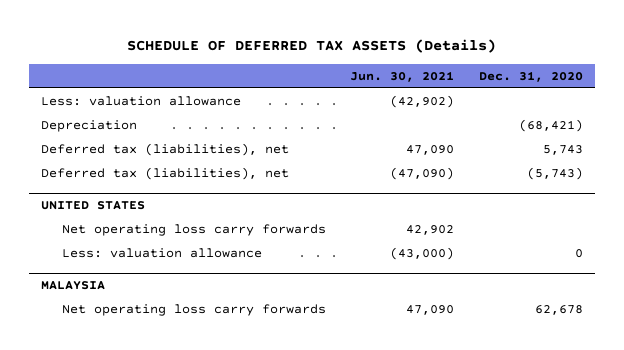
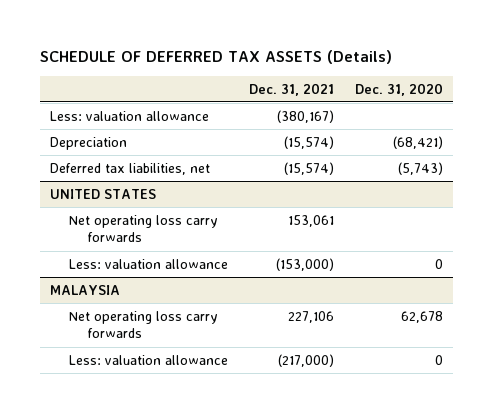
- | Jun. 30, 2021 | Dec. 31, 2020
+ | Dec. 31, 2021 | Dec. 31, 2020
- Deferred tax (liabilities), net | 47,090 | 5,743
- Deferred tax (liabilities), net | (47,090) | (5,743)
+ Deferred tax liabilities, net | (15,574) | (5,743)
@ MALAYSIA
+ Less: valuation allowance | (217,000) | 0

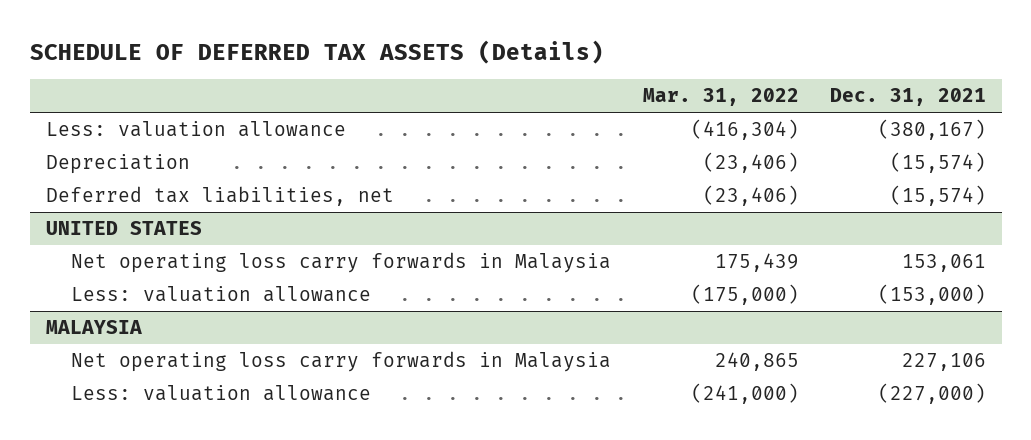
- | Dec. 31, 2021 | Dec. 31, 2020
+ | Mar. 31, 2022 | Dec. 31, 2021
@ UNITED STATES
- Net operating loss carry forwards | 153,061 |
+ Net operating loss carry forwards in Malaysia | 175,439 | 153,061
@ MALAYSIA
- Net operating loss carry forwards | 227,106 | 62,678
- Less: valuation allowance | (217,000) | 0
+ Net operating loss carry forwards in Malaysia | 240,865 | 227,106
+ Less: valuation allowance | (241,000) | (227,000)

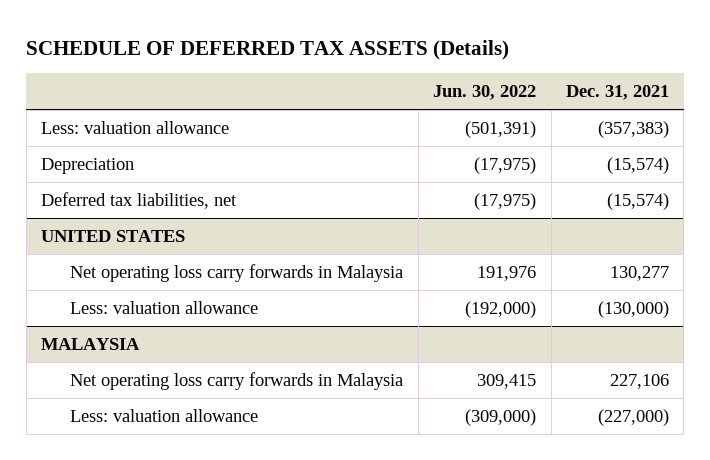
- | Mar. 31, 2022 | Dec. 31, 2021
+ | Jun. 30, 2022 | Dec. 31, 2021
- Less: valuation allowance | (416,304) | (380,167)
+ Less: valuation allowance | (501,391) | (357,383)
@ UNITED STATES
- Net operating loss carry forwards in Malaysia | 175,439 | 153,061
- Less: valuation allowance | (175,000) | (153,000)
+ Net operating loss carry forwards in Malaysia | 191,976 | 130,277
+ Less: valuation allowance | (192,000) | (130,000)

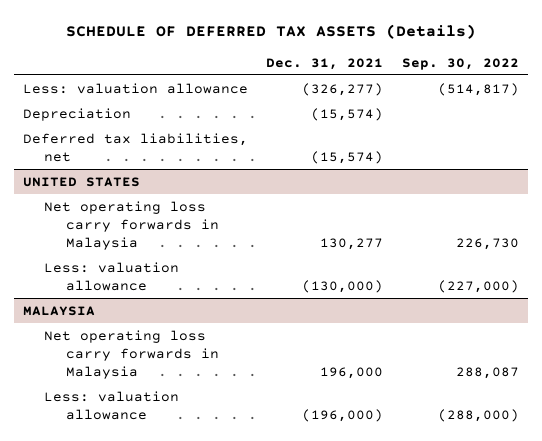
- | Jun. 30, 2022 | Dec. 31, 2021
+ | Dec. 31, 2021 | Sep. 30, 2022
- Less: valuation allowance | (501,391) | (357,383)
+ Less: valuation allowance | (326,277) | (514,817)
@ MALAYSIA
- Net operating loss carry forwards in Malaysia | 309,415 | 227,106
- Less: valuation allowance | (309,000) | (227,000)
+ Net operating loss carry forwards in Malaysia | 196,000 | 288,087
+ Less: valuation allowance | (196,000) | (288,000)

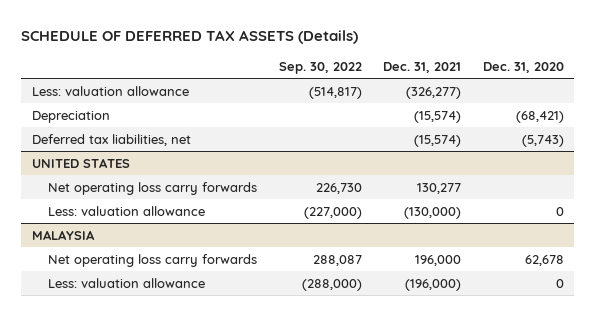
- | Dec. 31, 2021 | Sep. 30, 2022
+ | Sep. 30, 2022 | Dec. 31, 2021 | Dec. 31, 2020
@ UNITED STATES
- Net operating loss carry forwards in Malaysia | 130,277 | 226,730
+ Net operating loss carry forwards | 226,730 | 130,277 |
@ MALAYSIA
- Net operating loss carry forwards in Malaysia | 196,000 | 288,087
+ Net operating loss carry forwards | 288,087 | 196,000 | 62,678

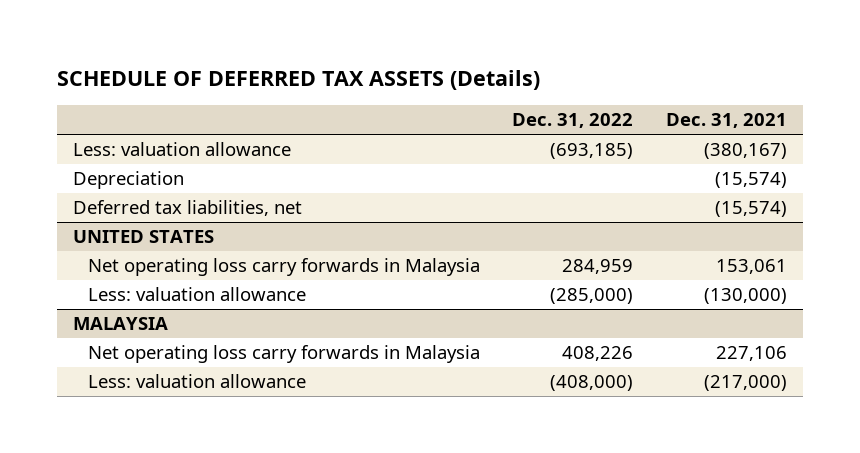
- | Sep. 30, 2022 | Dec. 31, 2021 | Dec. 31, 2020
+ | Dec. 31, 2022 | Dec. 31, 2021
- Less: valuation allowance | (514,817) | (326,277) |
+ Less: valuation allowance | (693,185) | (380,167)
@ UNITED STATES
- Net operating loss carry forwards | 226,730 | 130,277 |
+ Net operating loss carry forwards in Malaysia | 284,959 | 153,061
@ MALAYSIA
- Net operating loss carry forwards | 288,087 | 196,000 | 62,678
- Less: valuation allowance | (288,000) | (196,000) | 0
+ Net operating loss carry forwards in Malaysia | 408,226 | 227,106
+ Less: valuation allowance | (408,000) | (217,000)

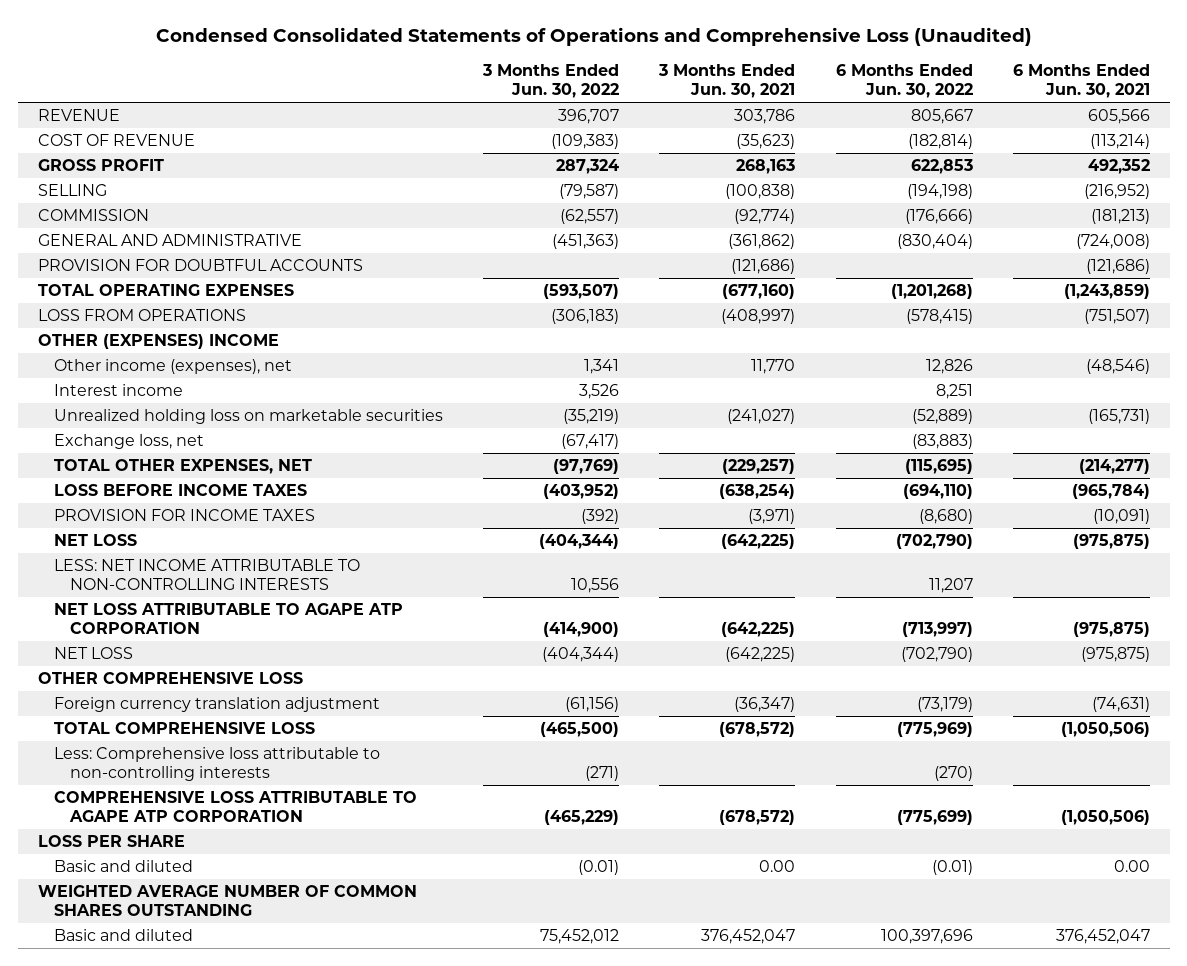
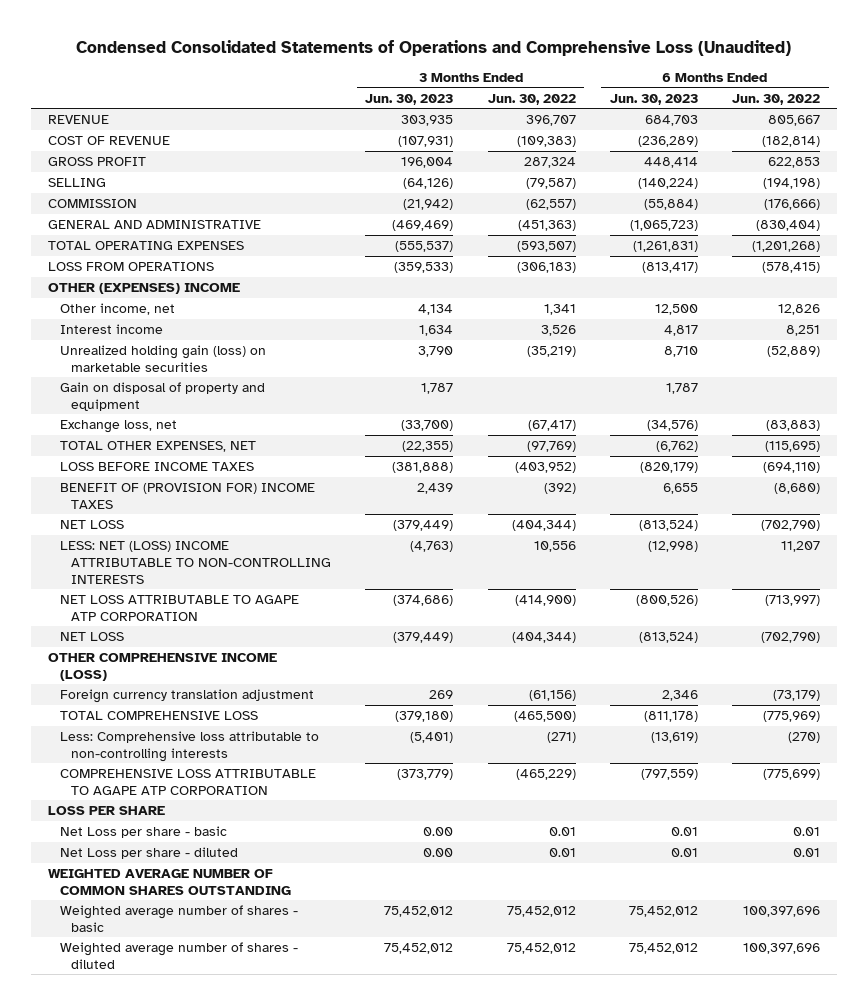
- | 3 Months Ended Jun. 30, 2022 | 3 Months Ended Jun. 30, 2021 | 6 Months Ended Jun. 30, 2022 | 6 Months Ended Jun. 30, 2021
+ | 3 Months Ended Jun. 30, 2023 | 3 Months Ended Jun. 30, 2022 | 6 Months Ended Jun. 30, 2023 | 6 Months Ended Jun. 30, 2022
- PROVISION FOR DOUBTFUL ACCOUNTS | | (121,686) | | (121,686)
- Other income (expenses), net | 1,341 | 11,770 | 12,826 | (48,546)
+ Other income, net | 4,134 | 1,341 | 12,500 | 12,826
- Unrealized holding loss on marketable securities | (35,219) | (241,027) | (52,889) | (165,731)
+ Unrealized holding gain (loss) on marketable securities | 3,790 | (35,219) | 8,710 | (52,889)
+ Gain on disposal of property and equipment | 1,787 | | 1,787 |
- PROVISION FOR INCOME TAXES | (392) | (3,971) | (8,680) | (10,091)
+ BENEFIT OF (PROVISION FOR) INCOME TAXES | 2,439 | (392) | 6,655 | (8,680)
- LESS: NET INCOME ATTRIBUTABLE TO NON-CONTROLLING INTERESTS | 10,556 | | 11,207 |
+ LESS: NET (LOSS) INCOME ATTRIBUTABLE TO NON-CONTROLLING INTERESTS | (4,763) | 10,556 | (12,998) | 11,207
- OTHER COMPREHENSIVE LOSS
+ OTHER COMPREHENSIVE INCOME (LOSS)
- Basic and diluted | (0.01) | 0.00 | (0.01) | 0.00
+ Net Loss per share - basic | 0.00 | 0.01 | 0.01 | 0.01
+ Net Loss per share - diluted | 0.00 | 0.01 | 0.01 | 0.01
- Basic and diluted | 75,452,012 | 376,452,047 | 100,397,696 | 376,452,047
+ Weighted average number of shares - basic | 75,452,012 | 75,452,012 | 75,452,012 | 100,397,696
+ Weighted average number of shares - diluted | 75,452,012 | 75,452,012 | 75,452,012 | 100,397,696

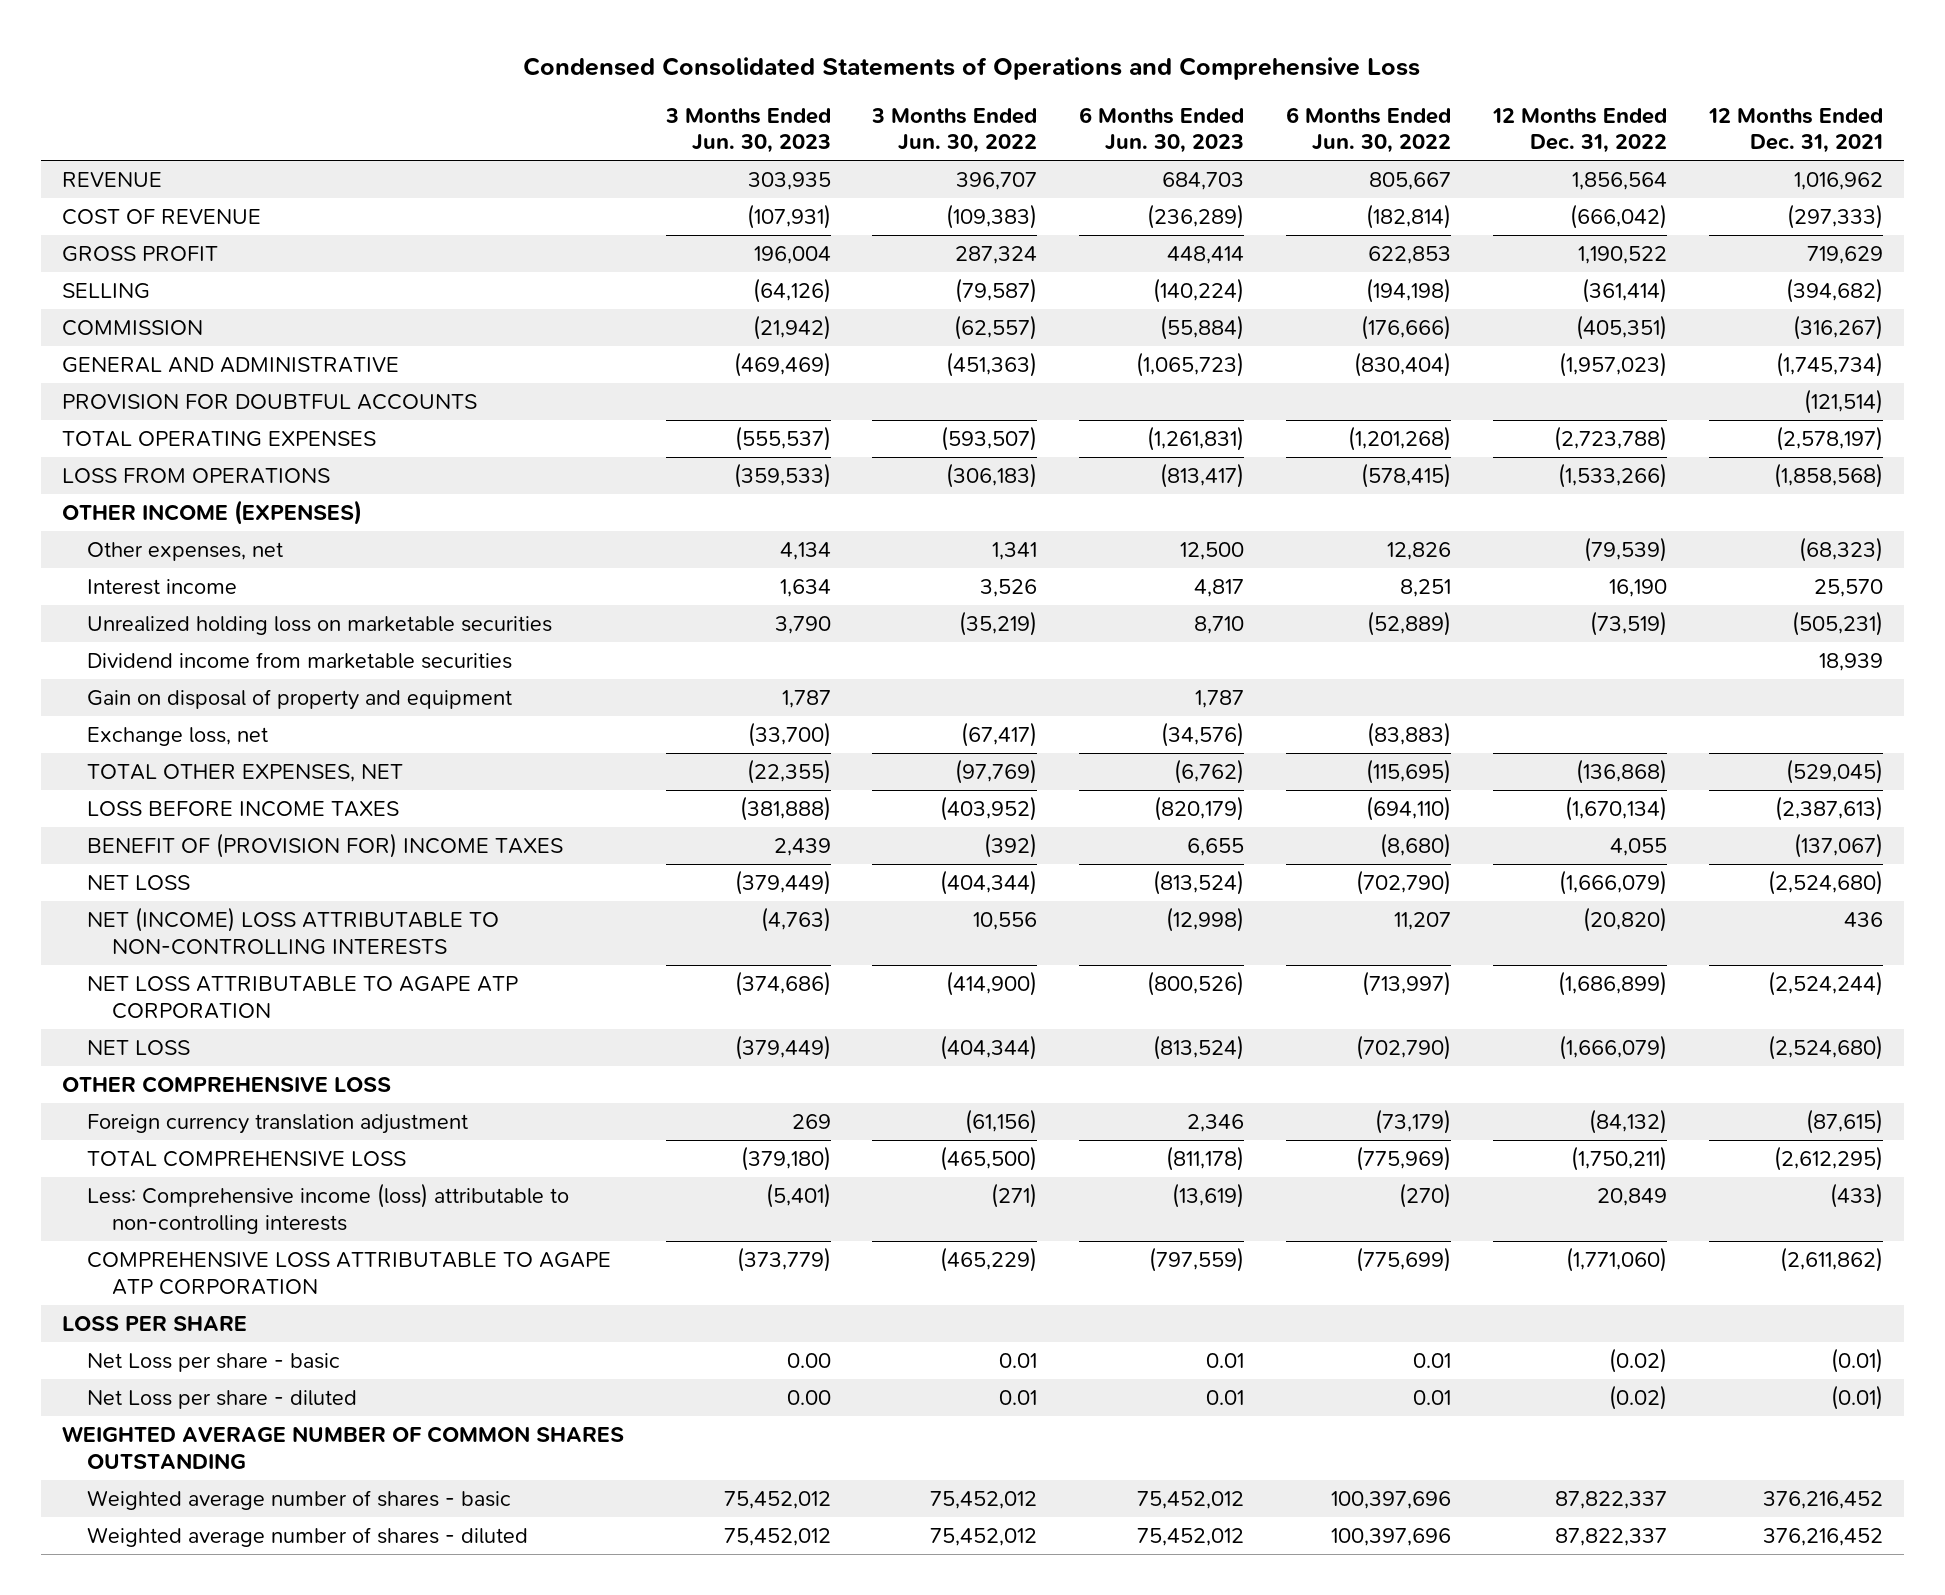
- Condensed Consolidated Statements of Operations and Comprehensive Loss (Unaudited)
+ Condensed Consolidated Statements of Operations and Comprehensive Loss
- | 3 Months Ended Jun. 30, 2023 | 3 Months Ended Jun. 30, 2022 | 6 Months Ended Jun. 30, 2023 | 6 Months Ended Jun. 30, 2022
+ | 3 Months Ended Jun. 30, 2023 | 3 Months Ended Jun. 30, 2022 | 6 Months Ended Jun. 30, 2023 | 6 Months Ended Jun. 30, 2022 | 12 Months Ended Dec. 31, 2022 | 12 Months Ended Dec. 31, 2021
+ PROVISION FOR DOUBTFUL ACCOUNTS | | | | | | (121,514)
- OTHER (EXPENSES) INCOME
- Other income, net | 4,134 | 1,341 | 12,500 | 12,826
+ OTHER INCOME (EXPENSES)
+ Other expenses, net | 4,134 | 1,341 | 12,500 | 12,826 | (79,539) | (68,323)
- Unrealized holding gain (loss) on marketable securities | 3,790 | (35,219) | 8,710 | (52,889)
+ Unrealized holding loss on marketable securities | 3,790 | (35,219) | 8,710 | (52,889) | (73,519) | (505,231)
+ Dividend income from marketable securities | | | | | | 18,939
- LESS: NET (LOSS) INCOME ATTRIBUTABLE TO NON-CONTROLLING INTERESTS | (4,763) | 10,556 | (12,998) | 11,207
+ NET (INCOME) LOSS ATTRIBUTABLE TO NON-CONTROLLING INTERESTS | (4,763) | 10,556 | (12,998) | 11,207 | (20,820) | 436
- OTHER COMPREHENSIVE INCOME (LOSS)
+ OTHER COMPREHENSIVE LOSS
- Less: Comprehensive loss attributable to non-controlling interests | (5,401) | (271) | (13,619) | (270)
+ Less: Comprehensive income (loss) attributable to non-controlling interests | (5,401) | (271) | (13,619) | (270) | 20,849 | (433)

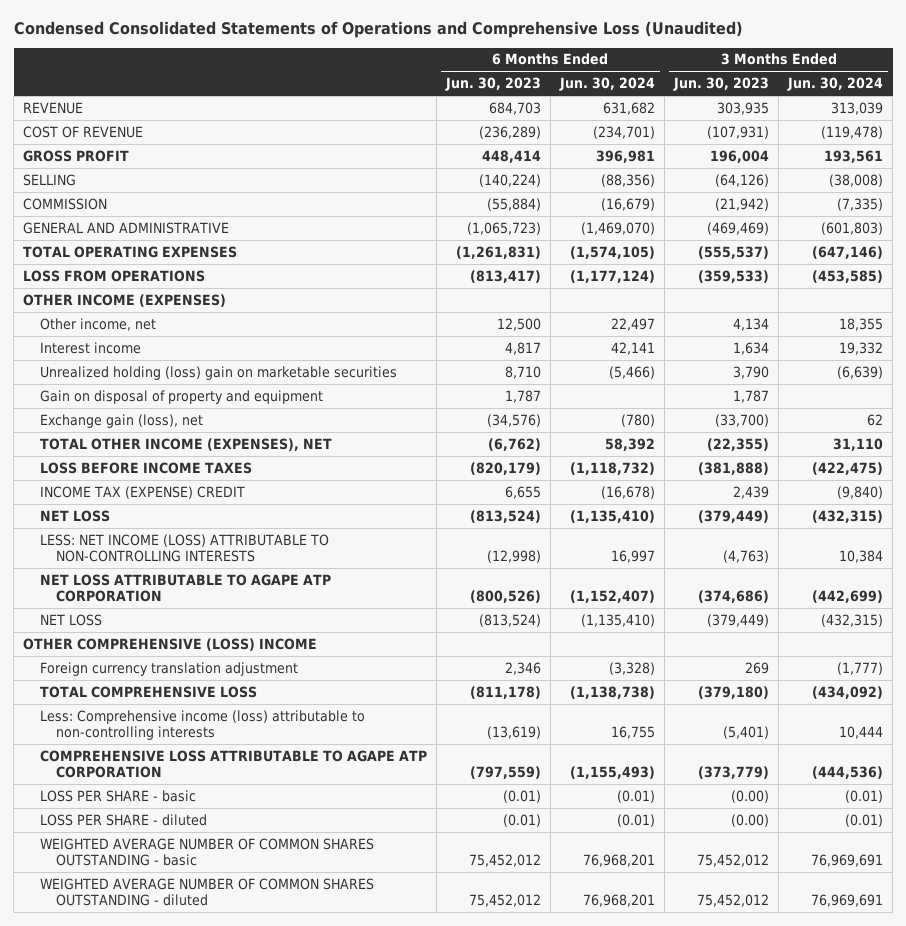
- Condensed Consolidated Statements of Operations and Comprehensive Loss
+ Condensed Consolidated Statements of Operations and Comprehensive Loss (Unaudited)
- | 3 Months Ended Jun. 30, 2023 | 3 Months Ended Jun. 30, 2022 | 6 Months Ended Jun. 30, 2023 | 6 Months Ended Jun. 30, 2022 | 12 Months Ended Dec. 31, 2022 | 12 Months Ended Dec. 31, 2021
+ | 6 Months Ended Jun. 30, 2023 | 6 Months Ended Jun. 30, 2024 | 3 Months Ended Jun. 30, 2023 | 3 Months Ended Jun. 30, 2024
- PROVISION FOR DOUBTFUL ACCOUNTS | | | | | | (121,514)
- Other expenses, net | 4,134 | 1,341 | 12,500 | 12,826 | (79,539) | (68,323)
+ Other income, net | 12,500 | 22,497 | 4,134 | 18,355
- Unrealized holding loss on marketable securities | 3,790 | (35,219) | 8,710 | (52,889) | (73,519) | (505,231)
- Dividend income from marketable securities | | | | | | 18,939
+ Unrealized holding (loss) gain on marketable securities | 8,710 | (5,466) | 3,790 | (6,639)
- Exchange loss, net | (33,700) | (67,417) | (34,576) | (83,883) | |
- TOTAL OTHER EXPENSES, NET | (22,355) | (97,769) | (6,762) | (115,695) | (136,868) | (529,045)
+ Exchange gain (loss), net | (34,576) | (780) | (33,700) | 62
+ TOTAL OTHER INCOME (EXPENSES), NET | (6,762) | 58,392 | (22,355) | 31,110
- BENEFIT OF (PROVISION FOR) INCOME TAXES | 2,439 | (392) | 6,655 | (8,680) | 4,055 | (137,067)
+ INCOME TAX (EXPENSE) CREDIT | 6,655 | (16,678) | 2,439 | (9,840)
- NET (INCOME) LOSS ATTRIBUTABLE TO NON-CONTROLLING INTERESTS | (4,763) | 10,556 | (12,998) | 11,207 | (20,820) | 436
+ LESS: NET INCOME (LOSS) ATTRIBUTABLE TO NON-CONTROLLING INTERESTS | (12,998) | 16,997 | (4,763) | 10,384
- OTHER COMPREHENSIVE LOSS
+ OTHER COMPREHENSIVE (LOSS) INCOME
- LOSS PER SHARE
- Net Loss per share - basic | 0.00 | 0.01 | 0.01 | 0.01 | (0.02) | (0.01)
- Net Loss per share - diluted | 0.00 | 0.01 | 0.01 | 0.01 | (0.02) | (0.01)
- WEIGHTED AVERAGE NUMBER OF COMMON SHARES OUTSTANDING
- Weighted average number of shares - basic | 75,452,012 | 75,452,012 | 75,452,012 | 100,397,696 | 87,822,337 | 376,216,452
- Weighted average number of shares - diluted | 75,452,012 | 75,452,012 | 75,452,012 | 100,397,696 | 87,822,337 | 376,216,452
+ LOSS PER SHARE - basic | (0.01) | (0.01) | (0.00) | (0.01)
+ LOSS PER SHARE - diluted | (0.01) | (0.01) | (0.00) | (0.01)
+ WEIGHTED AVERAGE NUMBER OF COMMON SHARES OUTSTANDING - basic | 75,452,012 | 76,968,201 | 75,452,012 | 76,969,691
+ WEIGHTED AVERAGE NUMBER OF COMMON SHARES OUTSTANDING - diluted | 75,452,012 | 76,968,201 | 75,452,012 | 76,969,691

